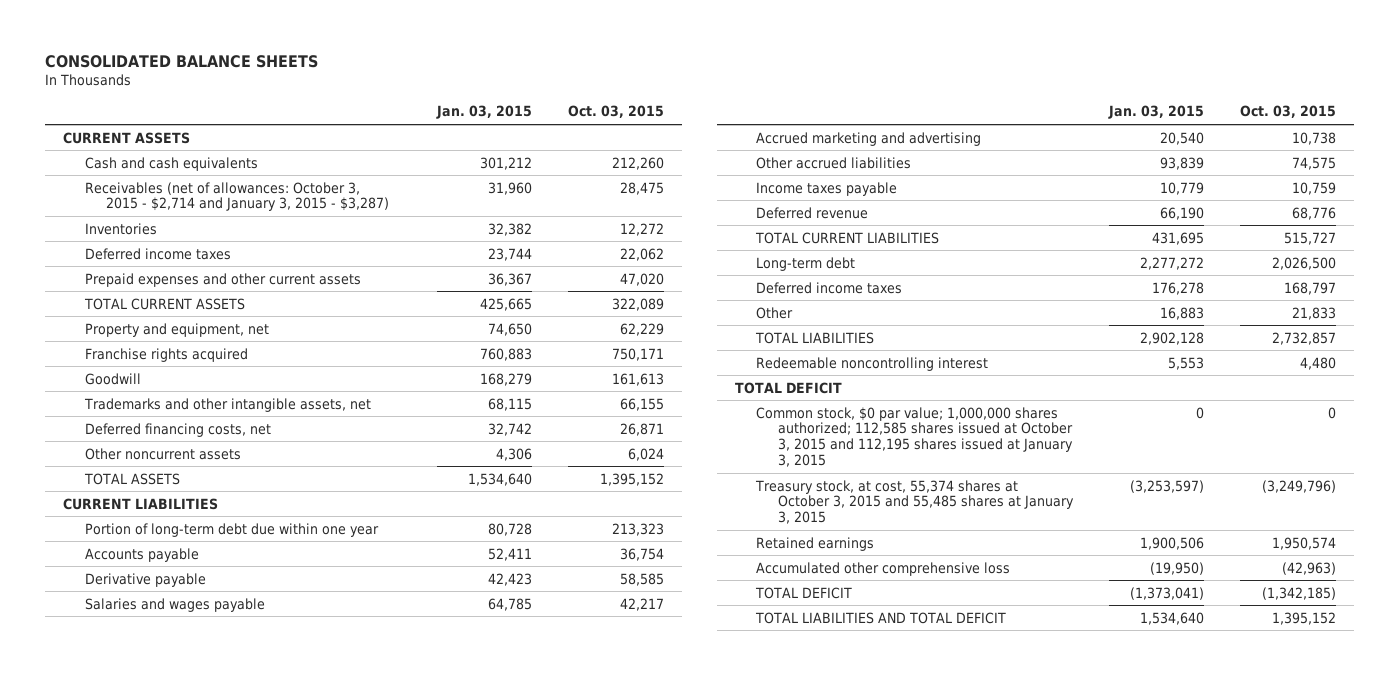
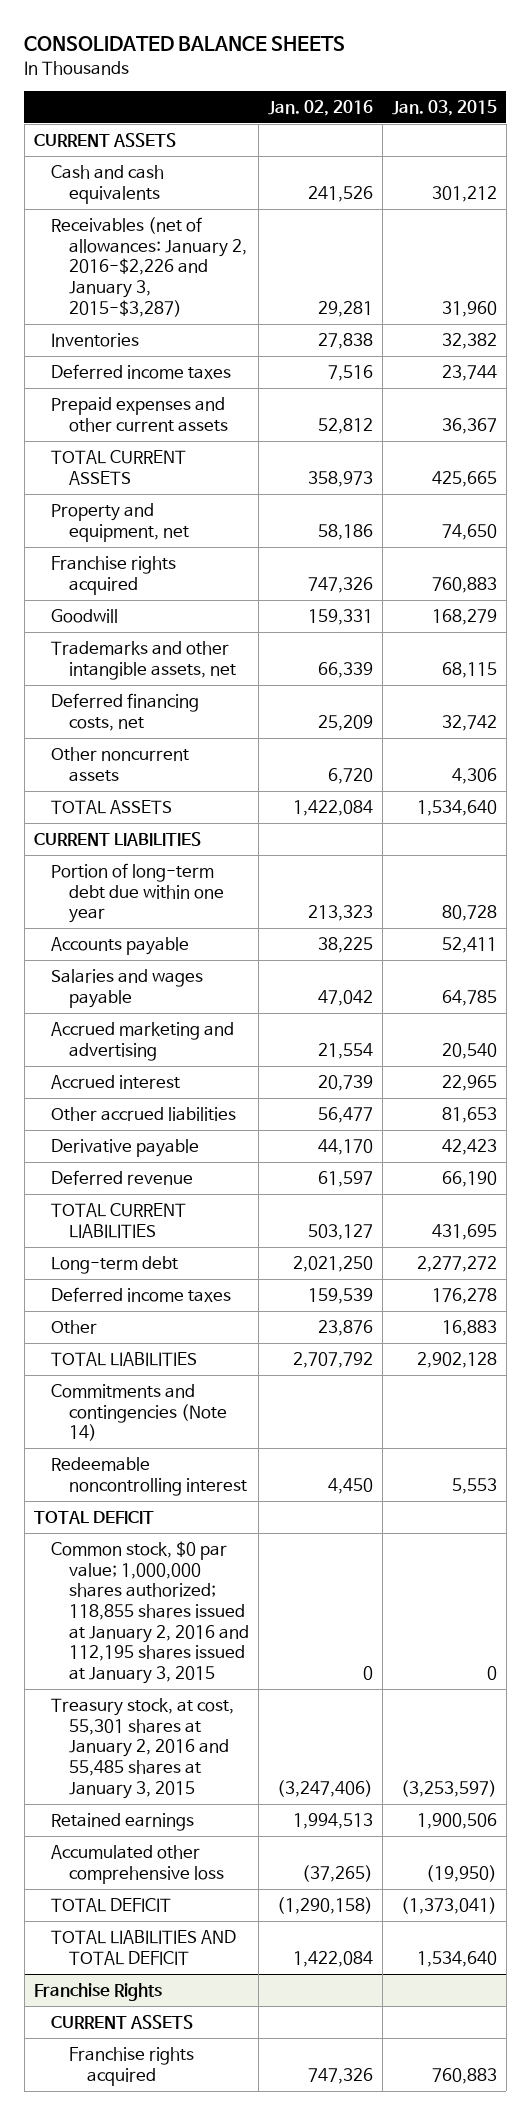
- | Jan. 03, 2015 | Oct. 03, 2015
+ | Jan. 02, 2016 | Jan. 03, 2015
- Receivables (net of allowances: October 3, 2015 - $2,714 and January 3, 2015 - $3,287) | 31,960 | 28,475
+ Receivables (net of allowances: January 2, 2016-$2,226 and January 3, 2015-$3,287) | 29,281 | 31,960
- Other accrued liabilities | 93,839 | 74,575
- Income taxes payable | 10,779 | 10,759
+ Accrued interest | 20,739 | 22,965
+ Other accrued liabilities | 56,477 | 81,653
moved down: Derivative payable | 44,170 | 42,423
+ Commitments and contingencies (Note 14)
- Common stock, $0 par value; 1,000,000 shares authorized; 112,585 shares issued at October 3, 2015 and 112,195 shares issued at January 3, 2015 | 0 | 0
- Treasury stock, at cost, 55,374 shares at October 3, 2015 and 55,485 shares at January 3, 2015 | (3,253,597) | (3,249,796)
+ Common stock, $0 par value; 1,000,000 shares authorized; 118,855 shares issued at January 2, 2016 and 112,195 shares issued at January 3, 2015 | 0 | 0
+ Treasury stock, at cost, 55,301 shares at January 2, 2016 and 55,485 shares at January 3, 2015 | (3,247,406) | (3,253,597)
+ Franchise Rights
+ CURRENT ASSETS
+ Franchise rights acquired | 747,326 | 760,883

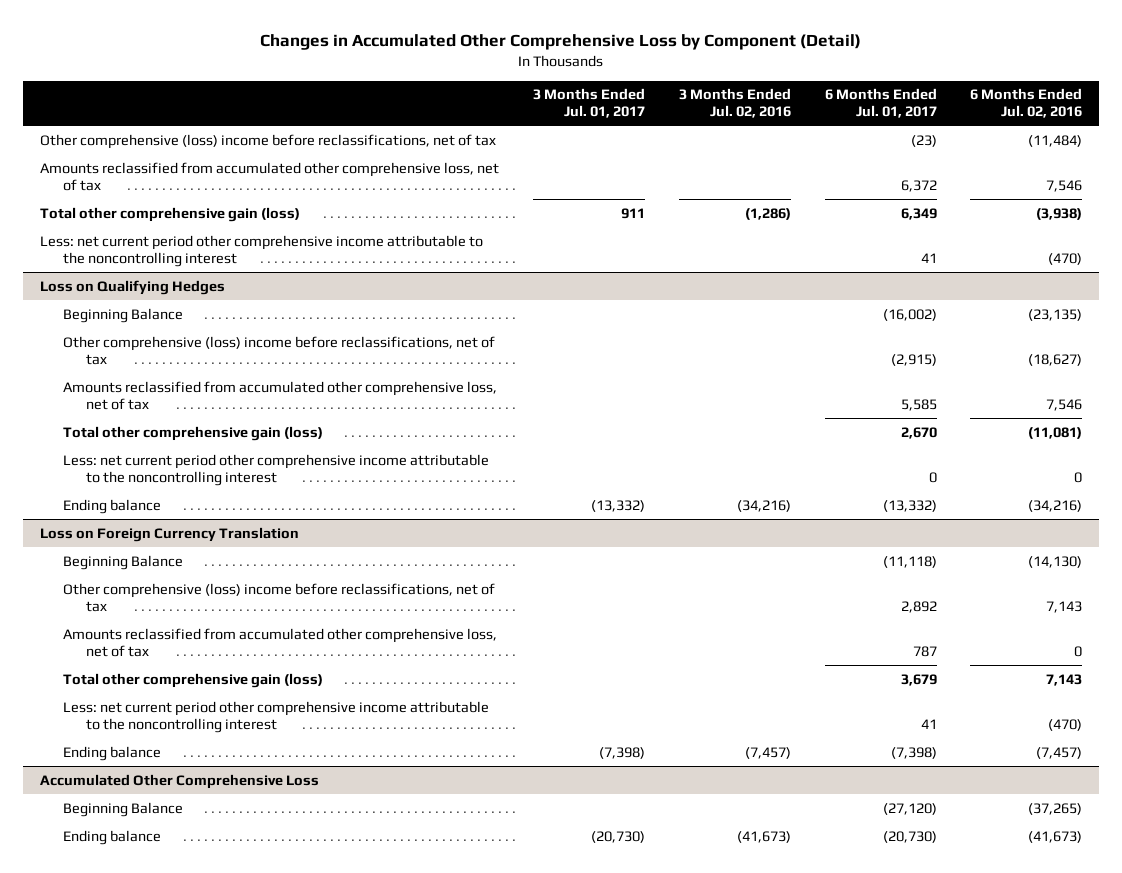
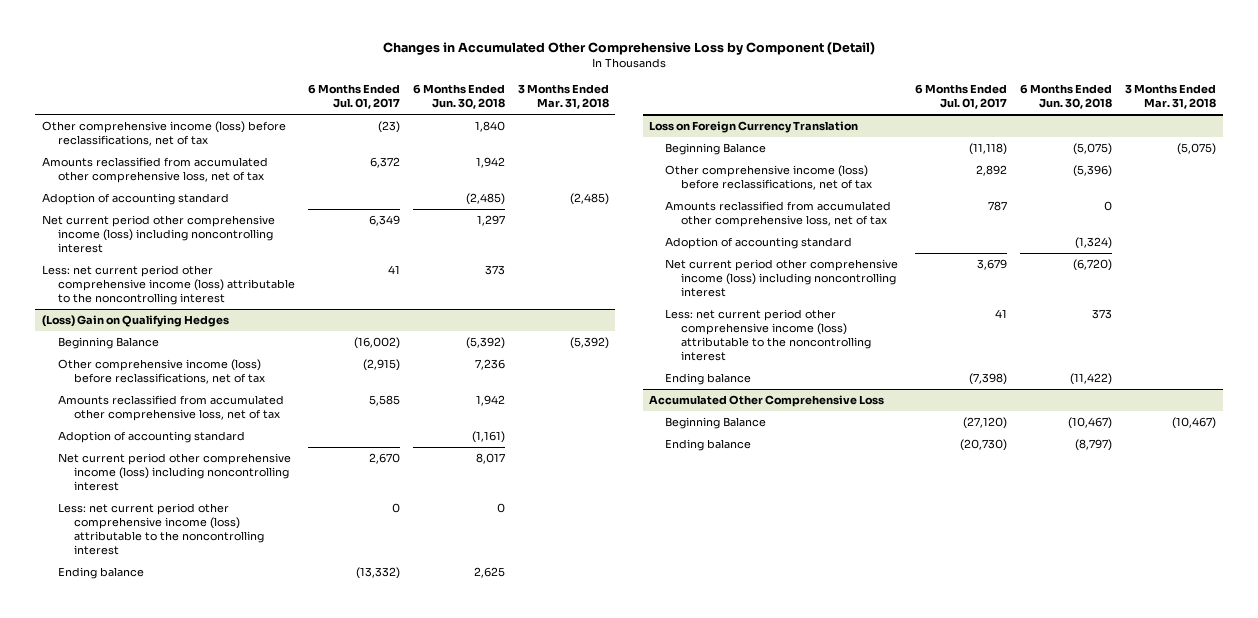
- | 3 Months Ended Jul. 01, 2017 | 3 Months Ended Jul. 02, 2016 | 6 Months Ended Jul. 01, 2017 | 6 Months Ended Jul. 02, 2016
+ | 6 Months Ended Jul. 01, 2017 | 6 Months Ended Jun. 30, 2018 | 3 Months Ended Mar. 31, 2018
- Other comprehensive (loss) income before reclassifications, net of tax | | | (23) | (11,484)
+ Other comprehensive income (loss) before reclassifications, net of tax | (23) | 1,840 |
- Total other comprehensive gain (loss) | 911 | (1,286) | 6,349 | (3,938)
- Less: net current period other comprehensive income attributable to the noncontrolling interest | | | 41 | (470)
- Loss on Qualifying Hedges
+ Adoption of accounting standard | | (2,485) | (2,485)
+ Net current period other comprehensive income (loss) including noncontrolling interest | 6,349 | 1,297 |
+ Less: net current period other comprehensive income (loss) attributable to the noncontrolling interest | 41 | 373 |
+ (Loss) Gain on Qualifying Hedges
- Other comprehensive (loss) income before reclassifications, net of tax | | | (2,915) | (18,627)
+ Other comprehensive income (loss) before reclassifications, net of tax | (2,915) | 7,236 |
- Total other comprehensive gain (loss) | | | 2,670 | (11,081)
- Less: net current period other comprehensive income attributable to the noncontrolling interest | | | 0 | 0
+ Adoption of accounting standard | | (1,161) |
+ Net current period other comprehensive income (loss) including noncontrolling interest | 2,670 | 8,017 |
+ Less: net current period other comprehensive income (loss) attributable to the noncontrolling interest | 0 | 0 |
@ Loss on Foreign Currency Translation
- Other comprehensive (loss) income before reclassifications, net of tax | | | 2,892 | 7,143
+ Other comprehensive income (loss) before reclassifications, net of tax | 2,892 | (5,396) |
- Total other comprehensive gain (loss) | | | 3,679 | 7,143
- Less: net current period other comprehensive income attributable to the noncontrolling interest | | | 41 | (470)
+ Adoption of accounting standard | | (1,324) |
+ Net current period other comprehensive income (loss) including noncontrolling interest | 3,679 | (6,720) |
+ Less: net current period other comprehensive income (loss) attributable to the noncontrolling interest | 41 | 373 |

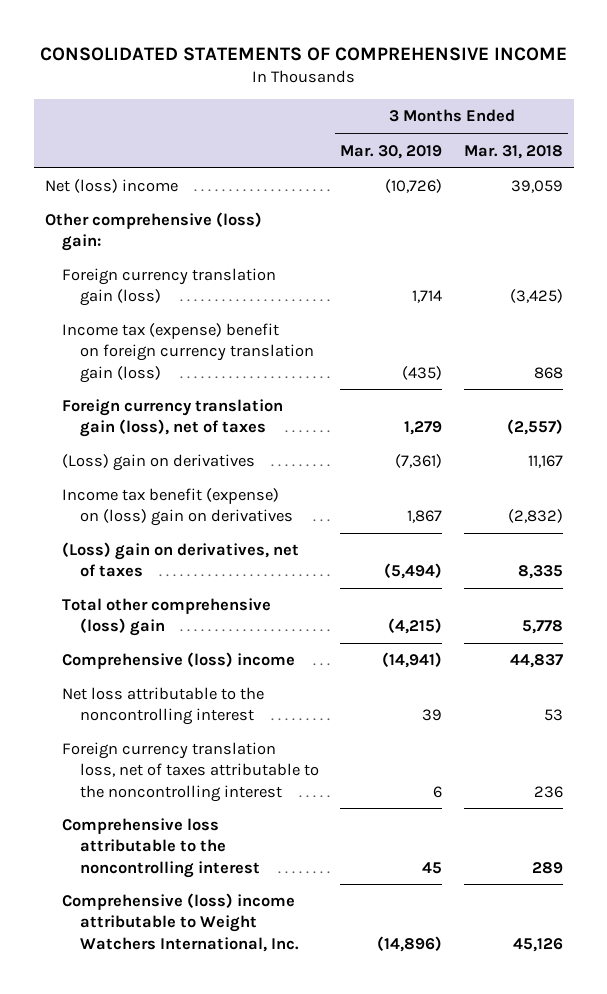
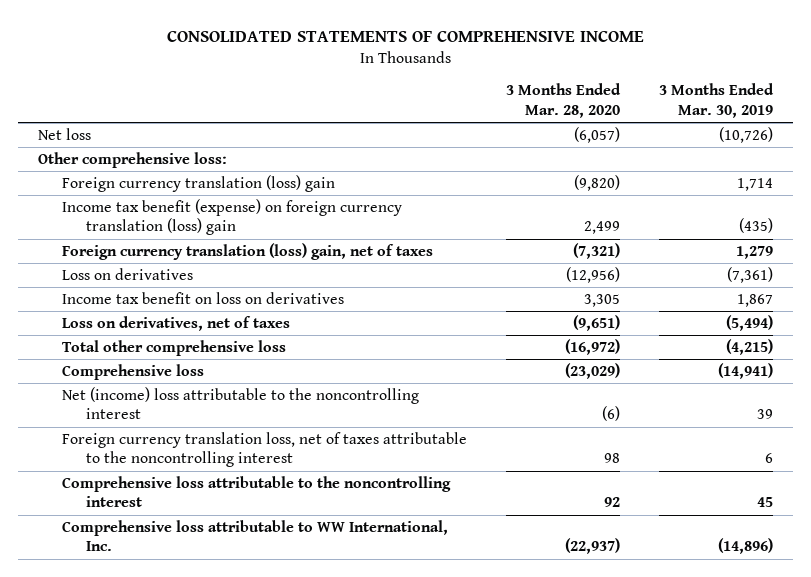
- | 3 Months Ended Mar. 30, 2019 | 3 Months Ended Mar. 31, 2018
+ | 3 Months Ended Mar. 28, 2020 | 3 Months Ended Mar. 30, 2019
- Net (loss) income | (10,726) | 39,059
- Other comprehensive (loss) gain:
- Foreign currency translation gain (loss) | 1,714 | (3,425)
- Income tax (expense) benefit on foreign currency translation gain (loss) | (435) | 868
- Foreign currency translation gain (loss), net of taxes | 1,279 | (2,557)
- (Loss) gain on derivatives | (7,361) | 11,167
- Income tax benefit (expense) on (loss) gain on derivatives | 1,867 | (2,832)
- (Loss) gain on derivatives, net of taxes | (5,494) | 8,335
- Total other comprehensive (loss) gain | (4,215) | 5,778
- Comprehensive (loss) income | (14,941) | 44,837
- Net loss attributable to the noncontrolling interest | 39 | 53
+ Net loss | (6,057) | (10,726)
+ Other comprehensive loss:
+ Foreign currency translation (loss) gain | (9,820) | 1,714
+ Income tax benefit (expense) on foreign currency translation (loss) gain | 2,499 | (435)
+ Foreign currency translation (loss) gain, net of taxes | (7,321) | 1,279
+ Loss on derivatives | (12,956) | (7,361)
+ Income tax benefit on loss on derivatives | 3,305 | 1,867
+ Loss on derivatives, net of taxes | (9,651) | (5,494)
+ Total other comprehensive loss | (16,972) | (4,215)
+ Comprehensive loss | (23,029) | (14,941)
+ Net (income) loss attributable to the noncontrolling interest | (6) | 39
- Comprehensive (loss) income attributable to Weight Watchers International, Inc. | (14,896) | 45,126
+ Comprehensive loss attributable to WW International, Inc. | (22,937) | (14,896)

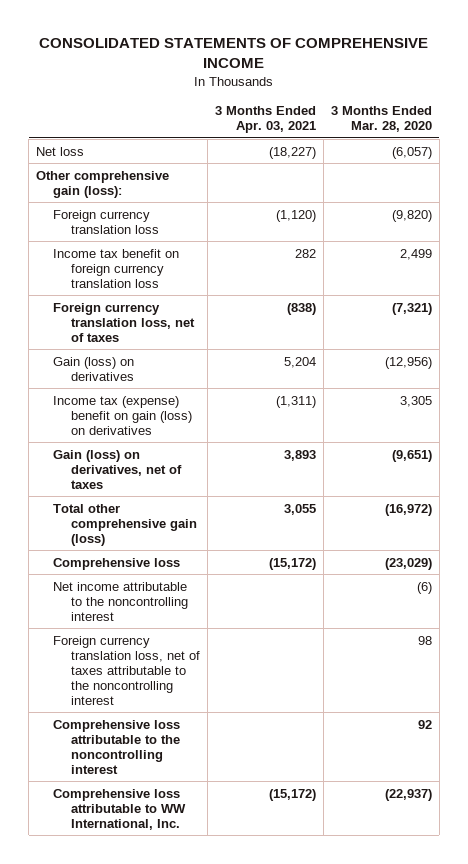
- | 3 Months Ended Mar. 28, 2020 | 3 Months Ended Mar. 30, 2019
+ | 3 Months Ended Apr. 03, 2021 | 3 Months Ended Mar. 28, 2020
- Other comprehensive loss:
- Foreign currency translation (loss) gain | (9,820) | 1,714
- Income tax benefit (expense) on foreign currency translation (loss) gain | 2,499 | (435)
- Foreign currency translation (loss) gain, net of taxes | (7,321) | 1,279
- Loss on derivatives | (12,956) | (7,361)
- Income tax benefit on loss on derivatives | 3,305 | 1,867
- Loss on derivatives, net of taxes | (9,651) | (5,494)
- Total other comprehensive loss | (16,972) | (4,215)
+ Other comprehensive gain (loss):
+ Foreign currency translation loss | (1,120) | (9,820)
+ Income tax benefit on foreign currency translation loss | 282 | 2,499
+ Foreign currency translation loss, net of taxes | (838) | (7,321)
+ Gain (loss) on derivatives | 5,204 | (12,956)
+ Income tax (expense) benefit on gain (loss) on derivatives | (1,311) | 3,305
+ Gain (loss) on derivatives, net of taxes | 3,893 | (9,651)
+ Total other comprehensive gain (loss) | 3,055 | (16,972)
- Net (income) loss attributable to the noncontrolling interest | (6) | 39
+ Net income attributable to the noncontrolling interest | | (6)

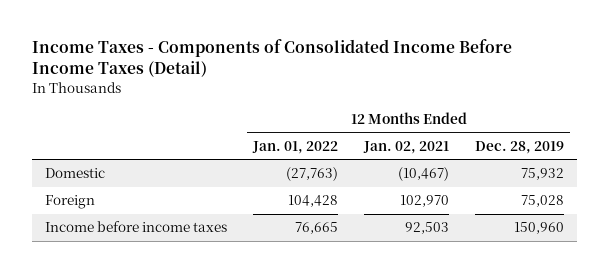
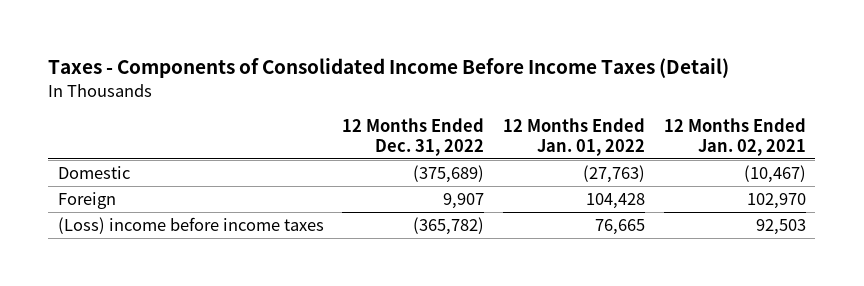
- Income Taxes - Components of Consolidated Income Before Income Taxes (Detail)
+ Taxes - Components of Consolidated Income Before Income Taxes (Detail)
- | 12 Months Ended Jan. 01, 2022 | 12 Months Ended Jan. 02, 2021 | 12 Months Ended Dec. 28, 2019
+ | 12 Months Ended Dec. 31, 2022 | 12 Months Ended Jan. 01, 2022 | 12 Months Ended Jan. 02, 2021
- Income before income taxes | 76,665 | 92,503 | 150,960
+ (Loss) income before income taxes | (365,782) | 76,665 | 92,503

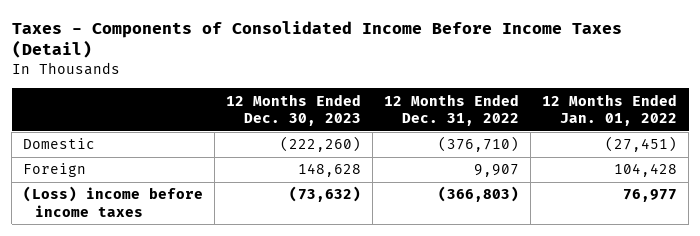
- | 12 Months Ended Dec. 31, 2022 | 12 Months Ended Jan. 01, 2022 | 12 Months Ended Jan. 02, 2021
+ | 12 Months Ended Dec. 30, 2023 | 12 Months Ended Dec. 31, 2022 | 12 Months Ended Jan. 01, 2022
- Domestic | (375,689) | (27,763) | (10,467)
+ Domestic | (222,260) | (376,710) | (27,451)
- (Loss) income before income taxes | (365,782) | 76,665 | 92,503
+ (Loss) income before income taxes | (73,632) | (366,803) | 76,977

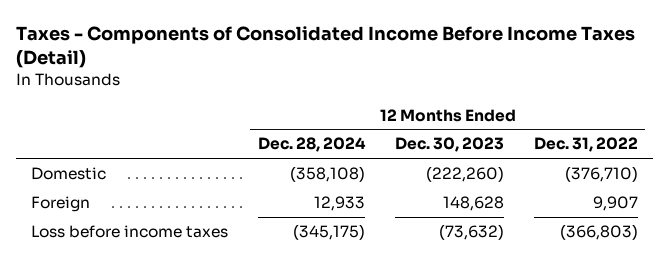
- | 12 Months Ended Dec. 30, 2023 | 12 Months Ended Dec. 31, 2022 | 12 Months Ended Jan. 01, 2022
+ | 12 Months Ended Dec. 28, 2024 | 12 Months Ended Dec. 30, 2023 | 12 Months Ended Dec. 31, 2022
- (Loss) income before income taxes | (73,632) | (366,803) | 76,977
+ Loss before income taxes | (345,175) | (73,632) | (366,803)

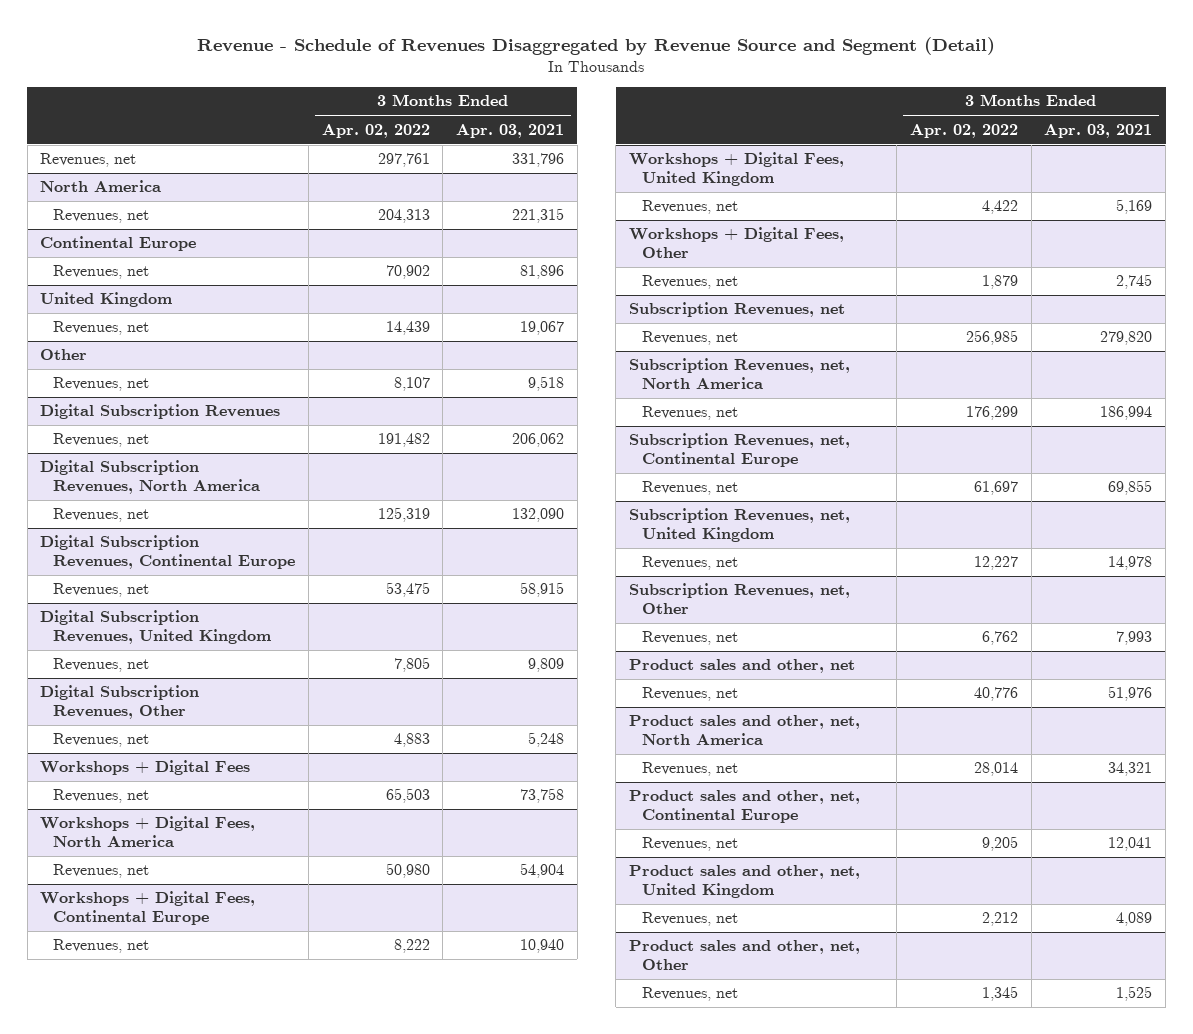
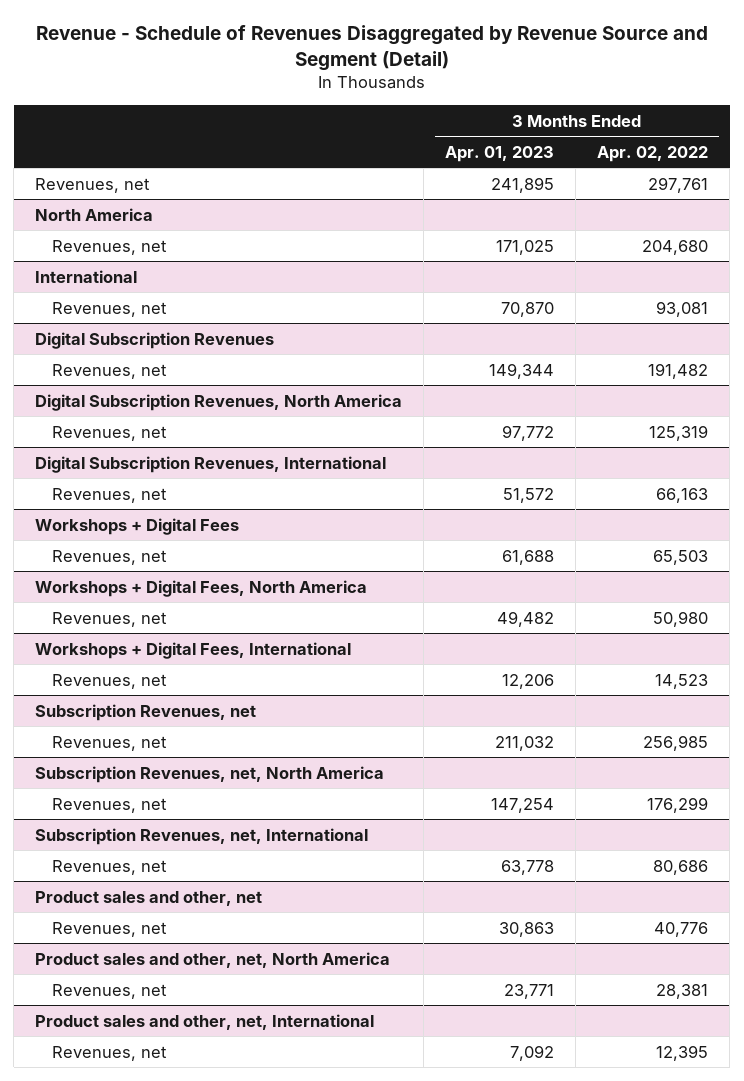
- | 3 Months Ended Apr. 02, 2022 | 3 Months Ended Apr. 03, 2021
+ | 3 Months Ended Apr. 01, 2023 | 3 Months Ended Apr. 02, 2022
@ North America
- Revenues, net | 204,313 | 221,315
- Continental Europe
- Revenues, net | 70,902 | 81,896
- United Kingdom
- Revenues, net | 14,439 | 19,067
- Other
- Revenues, net | 8,107 | 9,518
@ North America
+ Revenues, net | 171,025 | 204,680
+ International
+ Revenues, net | 70,870 | 93,081
- Digital Subscription Revenues, Continental Europe
- Revenues, net | 53,475 | 58,915
- Digital Subscription Revenues, United Kingdom
- Revenues, net | 7,805 | 9,809
- Digital Subscription Revenues, Other
- Revenues, net | 4,883 | 5,248
+ Digital Subscription Revenues, International
+ Revenues, net | 51,572 | 66,163
- Workshops + Digital Fees, Continental Europe
- Revenues, net | 8,222 | 10,940
- Workshops + Digital Fees, United Kingdom
- Revenues, net | 4,422 | 5,169
- Workshops + Digital Fees, Other
- Revenues, net | 1,879 | 2,745
+ Workshops + Digital Fees, International
+ Revenues, net | 12,206 | 14,523
- Subscription Revenues, net, Continental Europe
- Revenues, net | 61,697 | 69,855
- Subscription Revenues, net, United Kingdom
- Revenues, net | 12,227 | 14,978
- Subscription Revenues, net, Other
- Revenues, net | 6,762 | 7,993
+ Subscription Revenues, net, International
+ Revenues, net | 63,778 | 80,686
@ Product sales and other, net, North America
- Revenues, net | 28,014 | 34,321
- Product sales and other, net, Continental Europe
- Revenues, net | 9,205 | 12,041
- Product sales and other, net, United Kingdom
- Revenues, net | 2,212 | 4,089
- Product sales and other, net, Other
- Revenues, net | 1,345 | 1,525
@ Product sales and other, net, North America
+ Revenues, net | 23,771 | 28,381
+ Product sales and other, net, International
+ Revenues, net | 7,092 | 12,395

